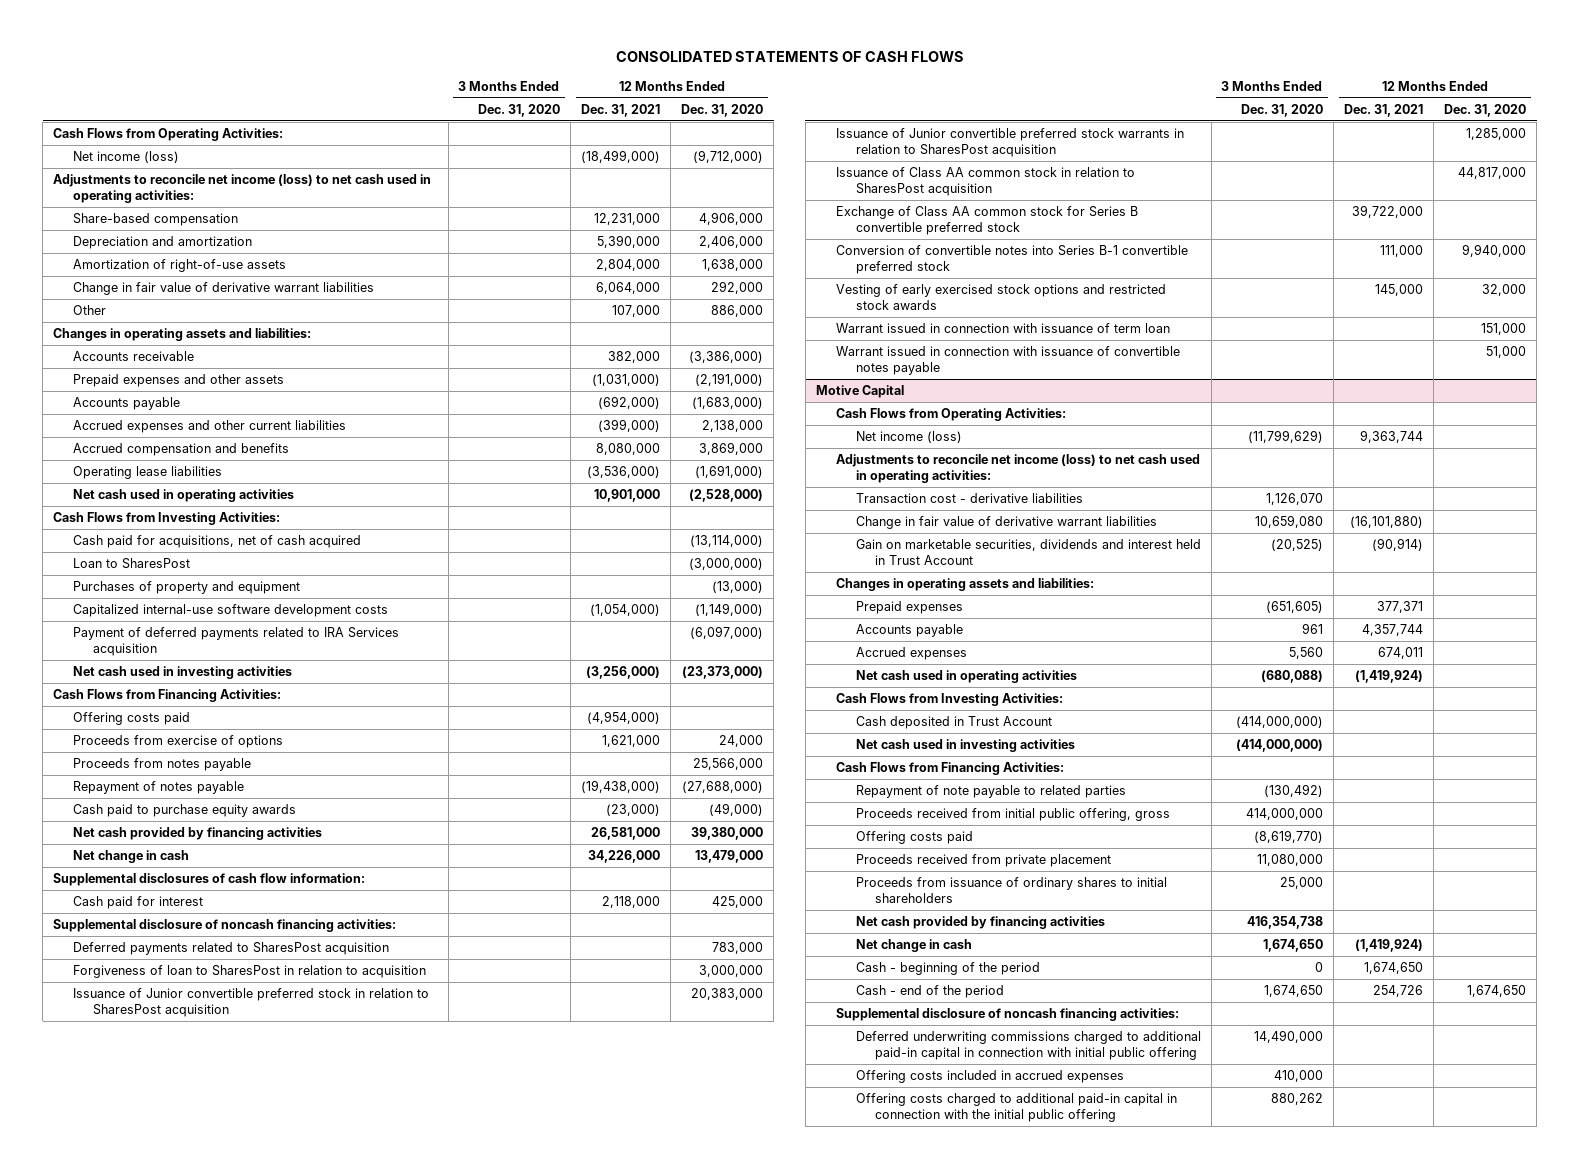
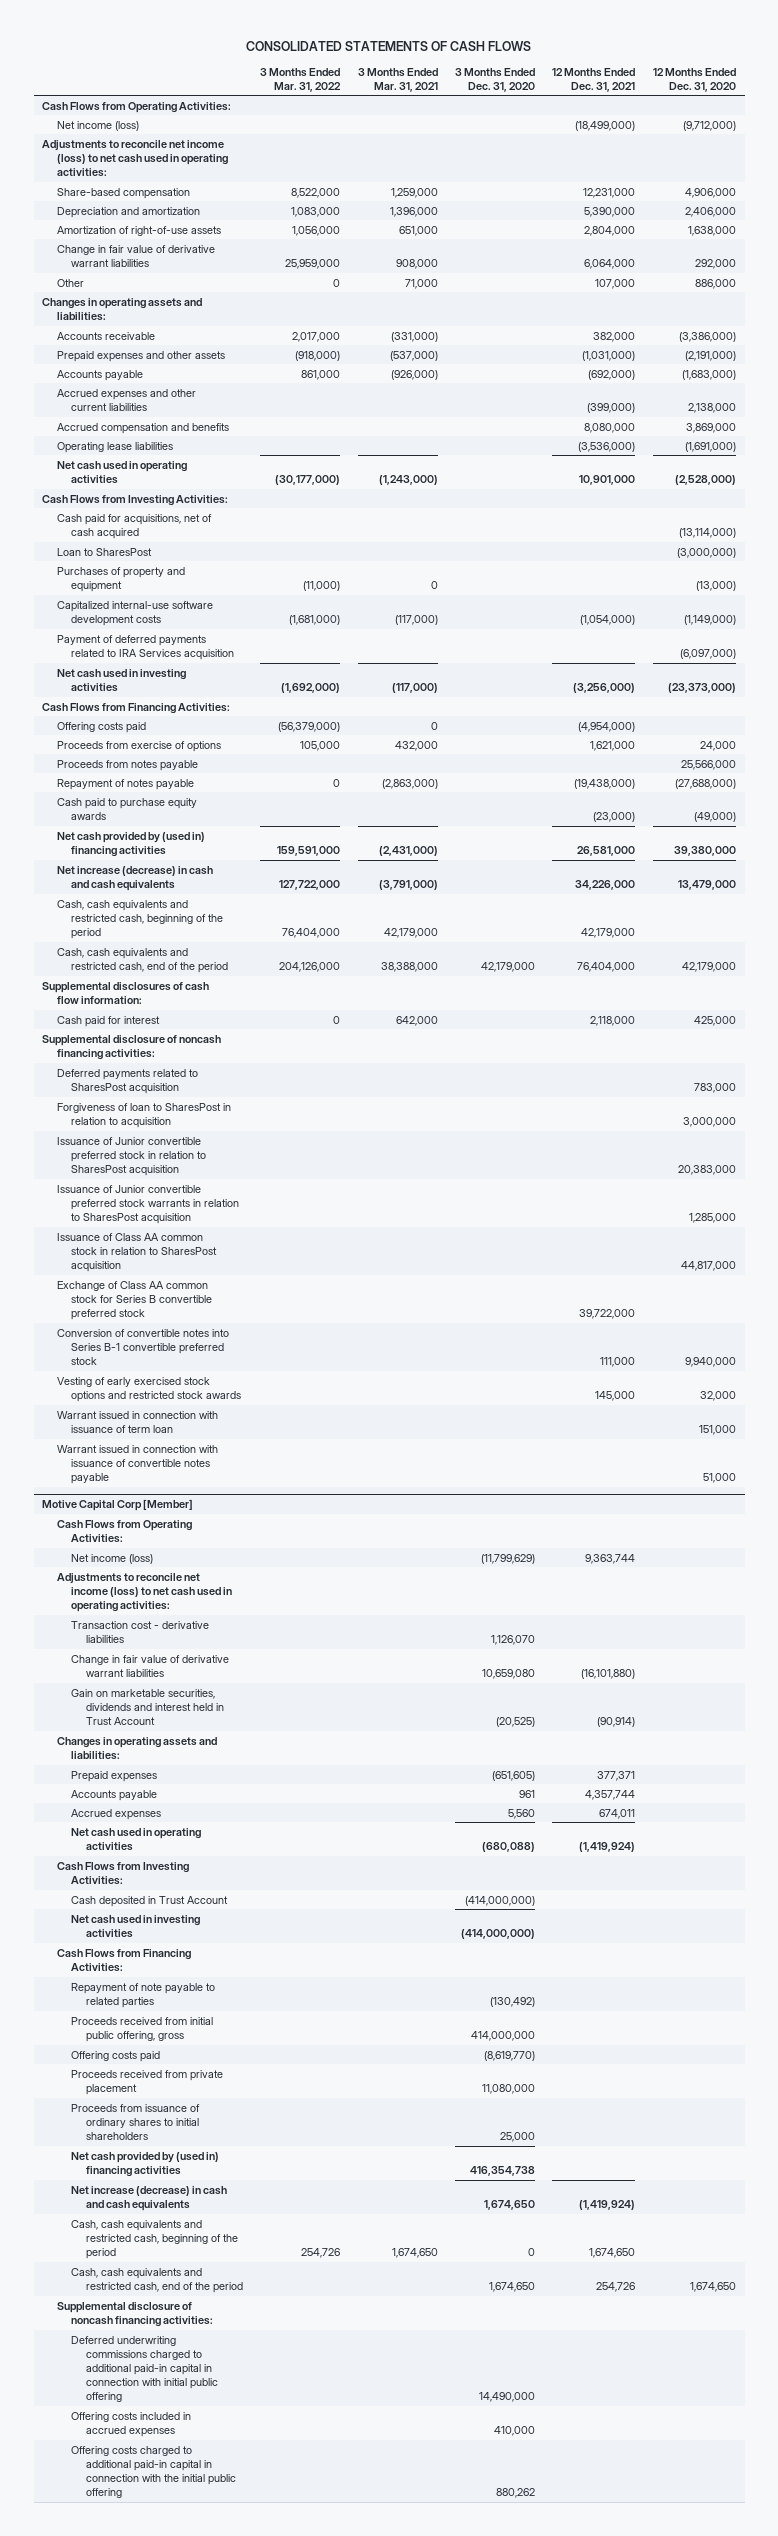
- | 3 Months Ended Dec. 31, 2020 | 12 Months Ended Dec. 31, 2021 | 12 Months Ended Dec. 31, 2020
+ | 3 Months Ended Mar. 31, 2022 | 3 Months Ended Mar. 31, 2021 | 3 Months Ended Dec. 31, 2020 | 12 Months Ended Dec. 31, 2021 | 12 Months Ended Dec. 31, 2020
- Net cash provided by financing activities | | 26,581,000 | 39,380,000
- Net change in cash | | 34,226,000 | 13,479,000
+ Net cash provided by (used in) financing activities | 159,591,000 | (2,431,000) | | 26,581,000 | 39,380,000
+ Net increase (decrease) in cash and cash equivalents | 127,722,000 | (3,791,000) | | 34,226,000 | 13,479,000
+ Cash, cash equivalents and restricted cash, beginning of the period | 76,404,000 | 42,179,000 | | 42,179,000 |
+ Cash, cash equivalents and restricted cash, end of the period | 204,126,000 | 38,388,000 | 42,179,000 | 76,404,000 | 42,179,000
- Motive Capital
+ Motive Capital Corp [Member]
- Net cash provided by financing activities | 416,354,738 | |
- Net change in cash | 1,674,650 | (1,419,924) |
- Cash - beginning of the period | 0 | 1,674,650 |
- Cash - end of the period | 1,674,650 | 254,726 | 1,674,650
+ Net cash provided by (used in) financing activities | | | 416,354,738 | |
+ Net increase (decrease) in cash and cash equivalents | | | 1,674,650 | (1,419,924) |
+ Cash, cash equivalents and restricted cash, beginning of the period | 254,726 | 1,674,650 | 0 | 1,674,650 |
+ Cash, cash equivalents and restricted cash, end of the period | | | 1,674,650 | 254,726 | 1,674,650

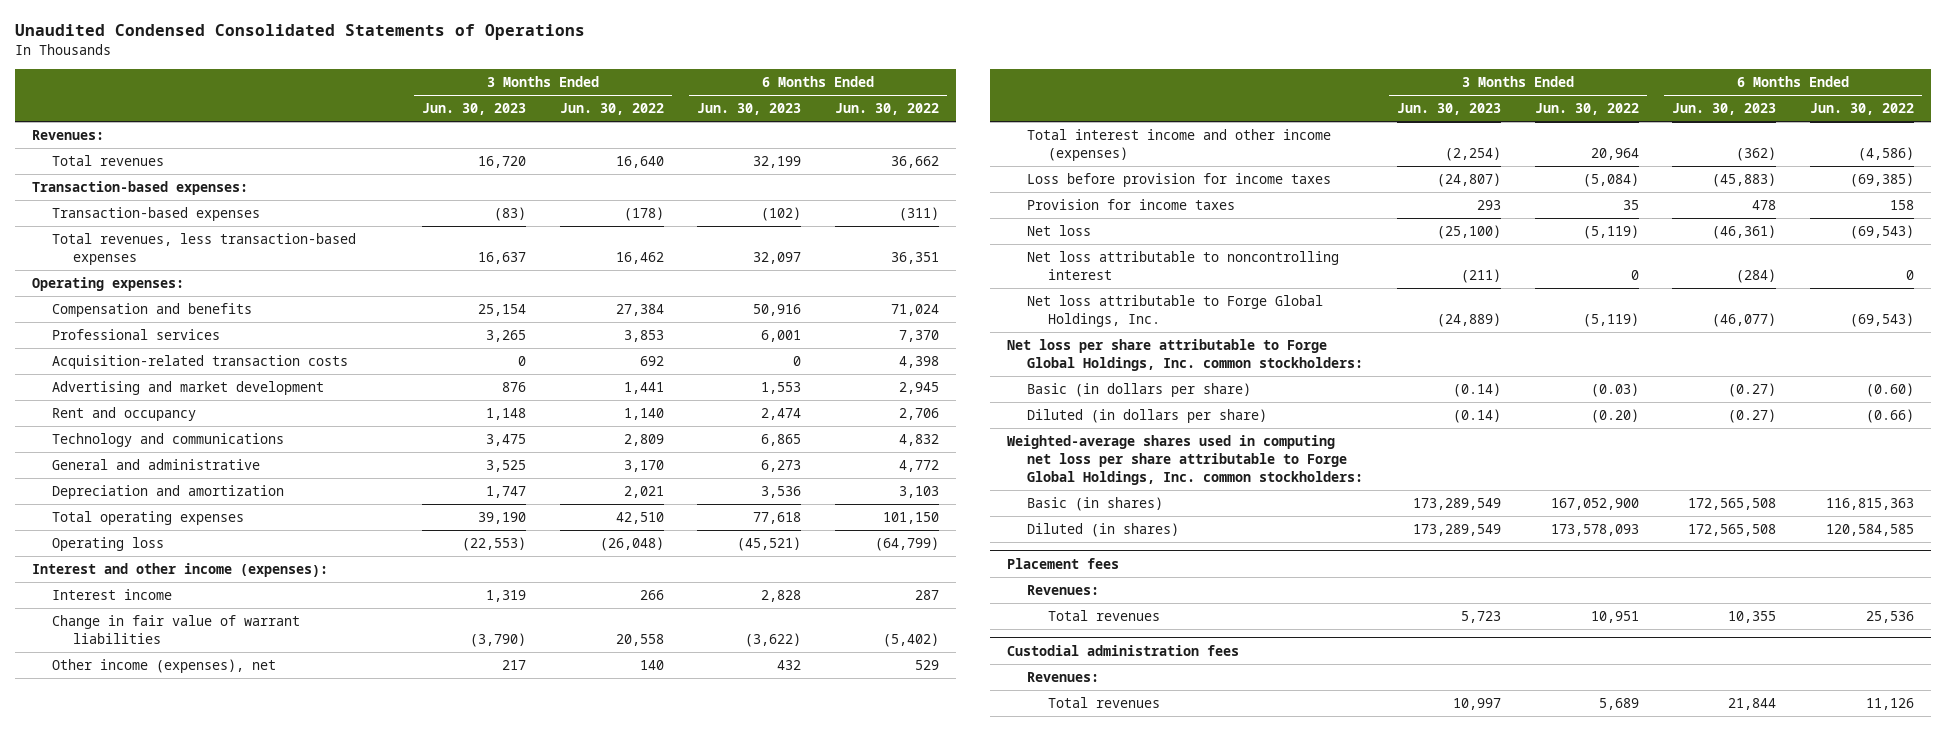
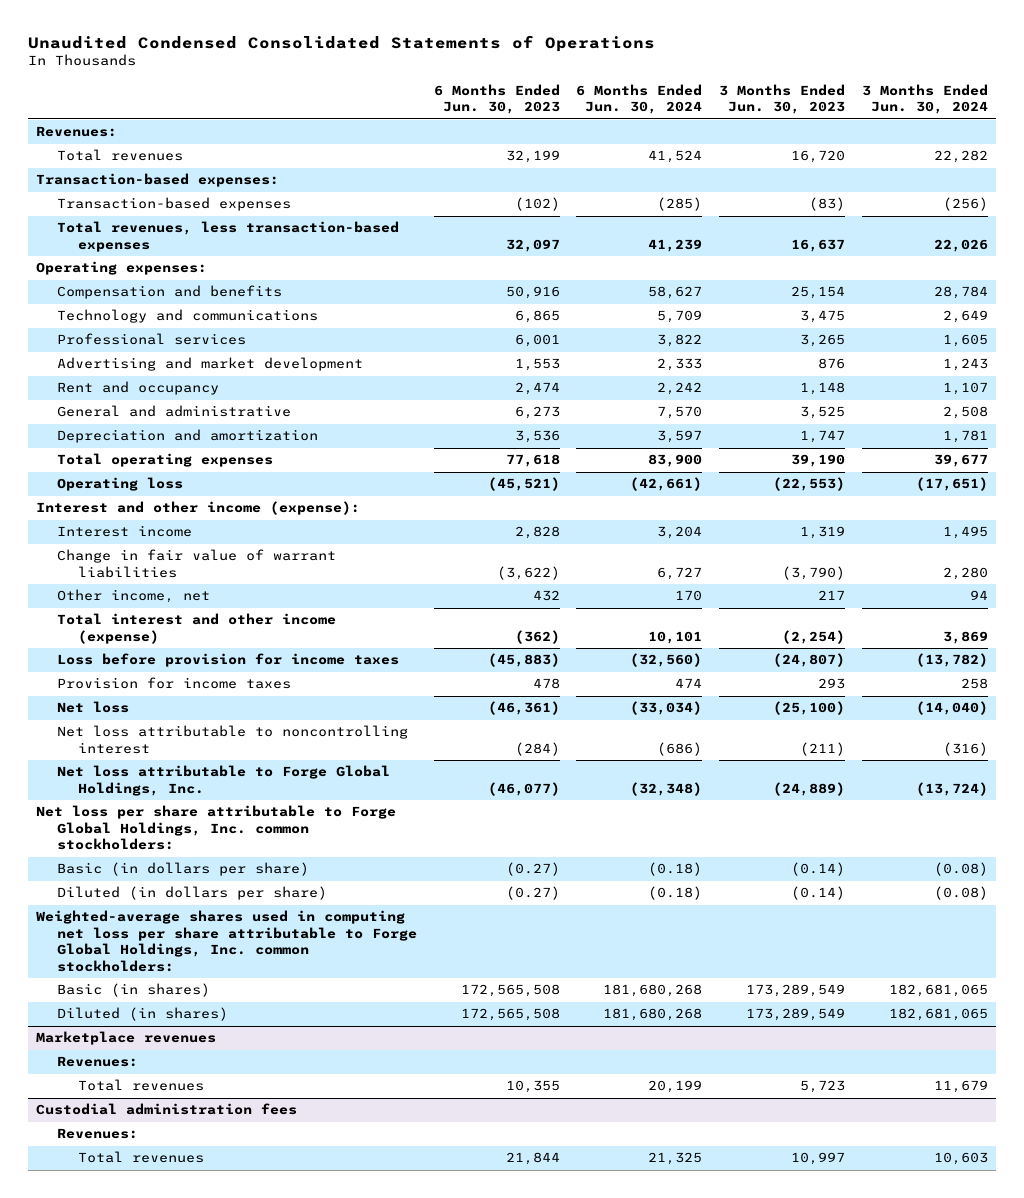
- | 3 Months Ended Jun. 30, 2023 | 3 Months Ended Jun. 30, 2022 | 6 Months Ended Jun. 30, 2023 | 6 Months Ended Jun. 30, 2022
+ | 6 Months Ended Jun. 30, 2023 | 6 Months Ended Jun. 30, 2024 | 3 Months Ended Jun. 30, 2023 | 3 Months Ended Jun. 30, 2024
moved up: Technology and communications | 6,865 | 5,709 | 3,475 | 2,649
- Acquisition-related transaction costs | 0 | 692 | 0 | 4,398
- Interest and other income (expenses):
+ Interest and other income (expense):
- Other income (expenses), net | 217 | 140 | 432 | 529
- Total interest income and other income (expenses) | (2,254) | 20,964 | (362) | (4,586)
+ Other income, net | 432 | 170 | 217 | 94
+ Total interest and other income (expense) | (362) | 10,101 | (2,254) | 3,869
- Placement fees
+ Marketplace revenues

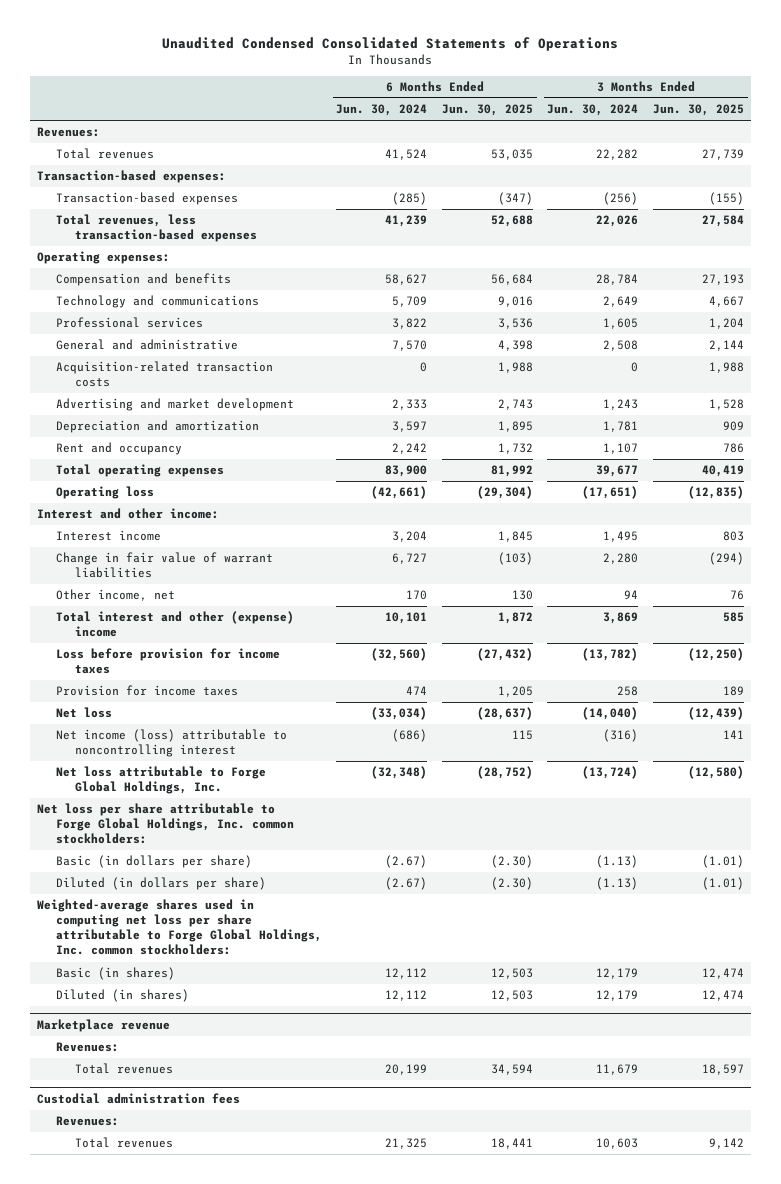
- | 6 Months Ended Jun. 30, 2023 | 6 Months Ended Jun. 30, 2024 | 3 Months Ended Jun. 30, 2023 | 3 Months Ended Jun. 30, 2024
+ | 6 Months Ended Jun. 30, 2024 | 6 Months Ended Jun. 30, 2025 | 3 Months Ended Jun. 30, 2024 | 3 Months Ended Jun. 30, 2025
+ Acquisition-related transaction costs | 0 | 1,988 | 0 | 1,988
moved down: Advertising and market development | 2,333 | 2,743 | 1,243 | 1,528
moved down: Rent and occupancy | 2,242 | 1,732 | 1,107 | 786
- Interest and other income (expense):
+ Interest and other income:
- Total interest and other income (expense) | (362) | 10,101 | (2,254) | 3,869
+ Total interest and other (expense) income | 10,101 | 1,872 | 3,869 | 585
- Net loss attributable to noncontrolling interest | (284) | (686) | (211) | (316)
+ Net income (loss) attributable to noncontrolling interest | (686) | 115 | (316) | 141
- Basic (in dollars per share) | (0.27) | (0.18) | (0.14) | (0.08)
- Diluted (in dollars per share) | (0.27) | (0.18) | (0.14) | (0.08)
+ Basic (in dollars per share) | (2.67) | (2.30) | (1.13) | (1.01)
+ Diluted (in dollars per share) | (2.67) | (2.30) | (1.13) | (1.01)
- Basic (in shares) | 172,565,508 | 181,680,268 | 173,289,549 | 182,681,065
- Diluted (in shares) | 172,565,508 | 181,680,268 | 173,289,549 | 182,681,065
- Marketplace revenues
+ Basic (in shares) | 12,112 | 12,503 | 12,179 | 12,474
+ Diluted (in shares) | 12,112 | 12,503 | 12,179 | 12,474
+ Marketplace revenue

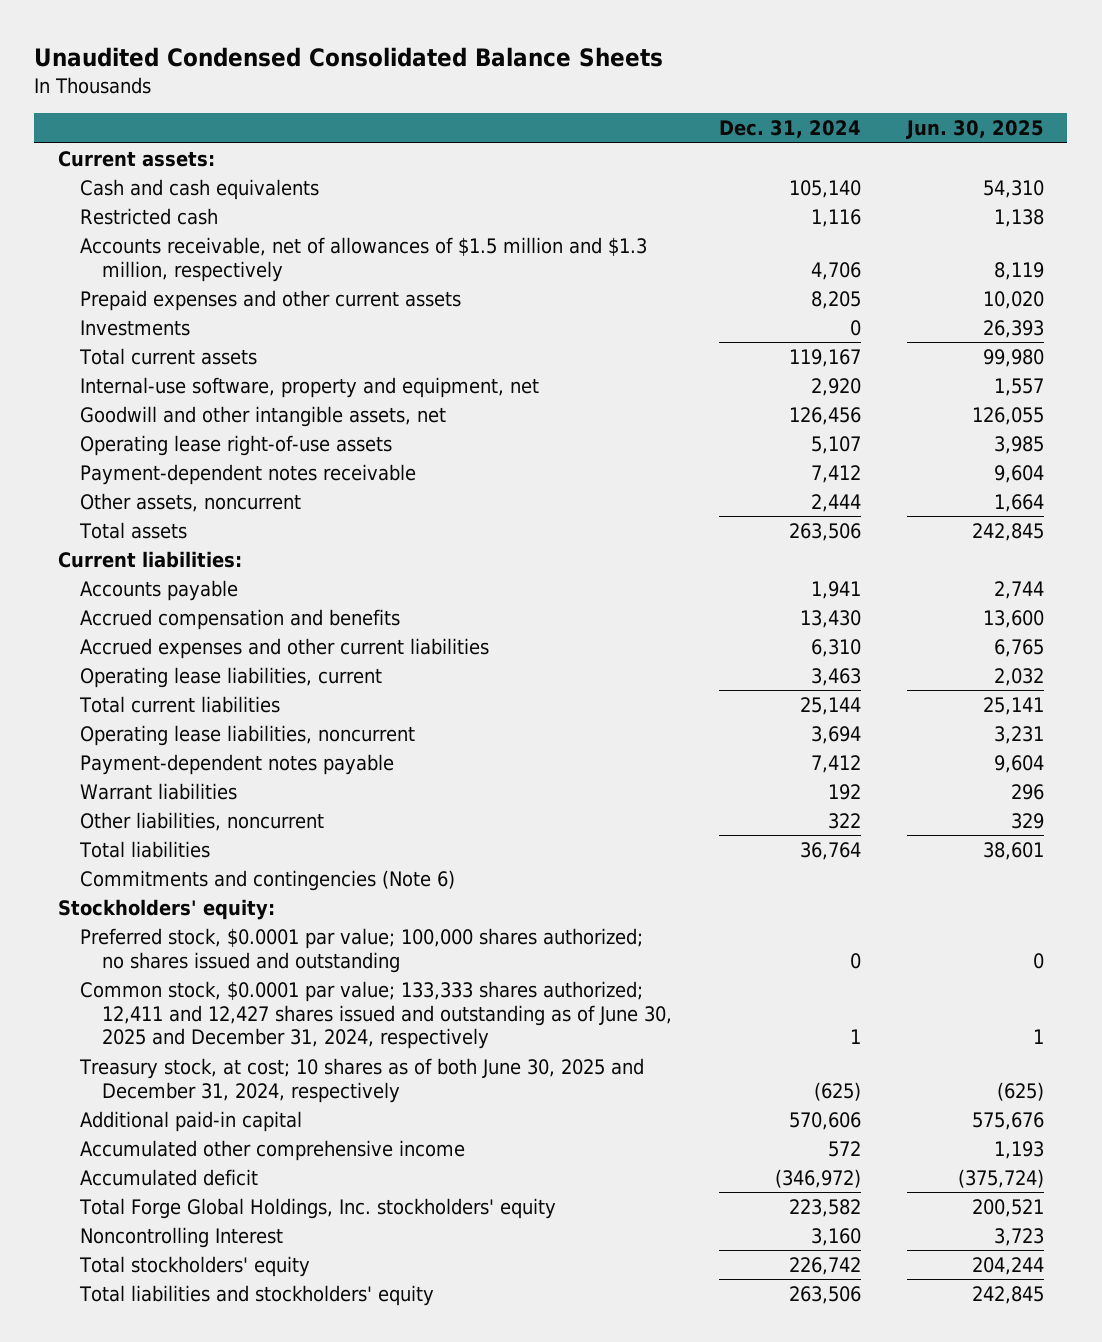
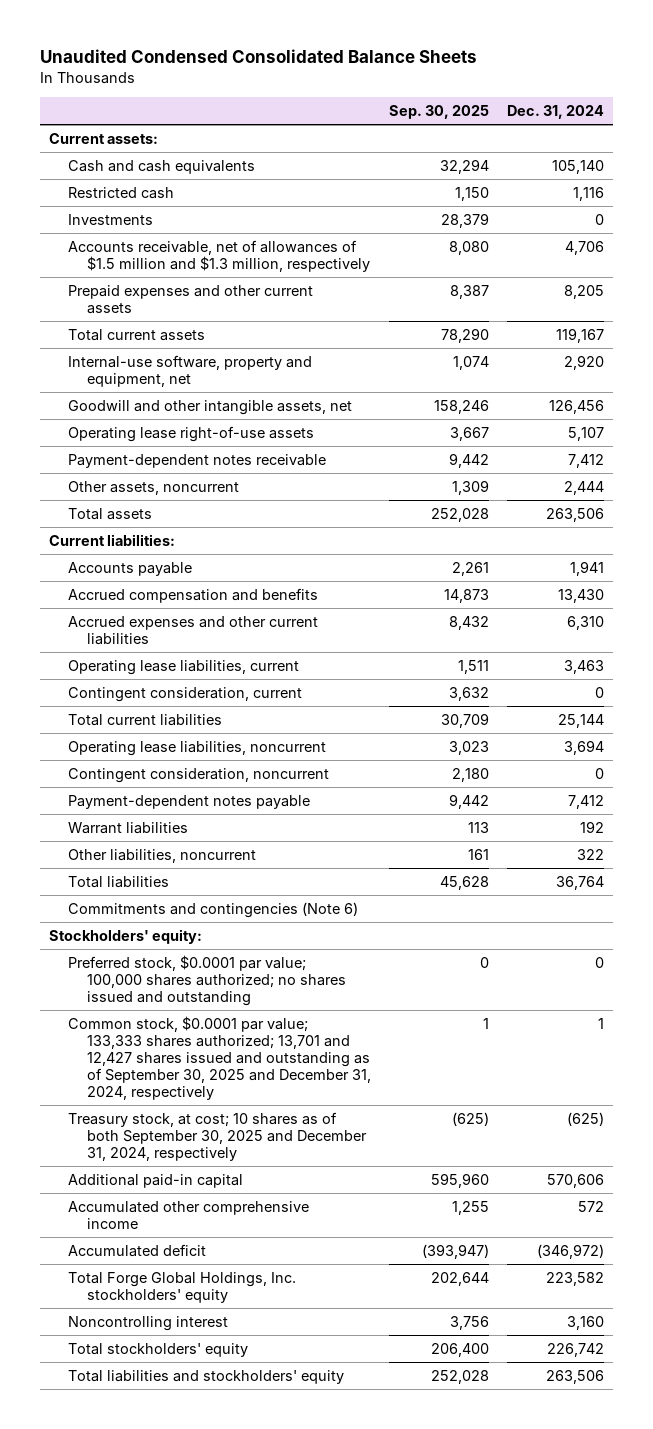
- | Dec. 31, 2024 | Jun. 30, 2025
+ | Sep. 30, 2025 | Dec. 31, 2024
moved up: Investments | 28,379 | 0
+ Contingent consideration, current | 3,632 | 0
+ Contingent consideration, noncurrent | 2,180 | 0
- Common stock, $0.0001 par value; 133,333 shares authorized; 12,411 and 12,427 shares issued and outstanding as of June 30, 2025 and December 31, 2024, respectively | 1 | 1
- Treasury stock, at cost; 10 shares as of both June 30, 2025 and December 31, 2024, respectively | (625) | (625)
+ Common stock, $0.0001 par value; 133,333 shares authorized; 13,701 and 12,427 shares issued and outstanding as of September 30, 2025 and December 31, 2024, respectively | 1 | 1
+ Treasury stock, at cost; 10 shares as of both September 30, 2025 and December 31, 2024, respectively | (625) | (625)
- Noncontrolling Interest | 3,160 | 3,723
+ Noncontrolling interest | 3,756 | 3,160

